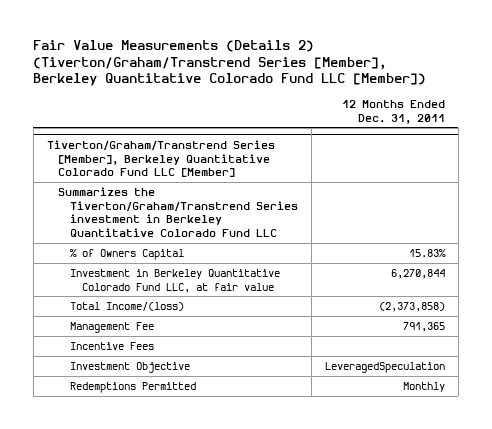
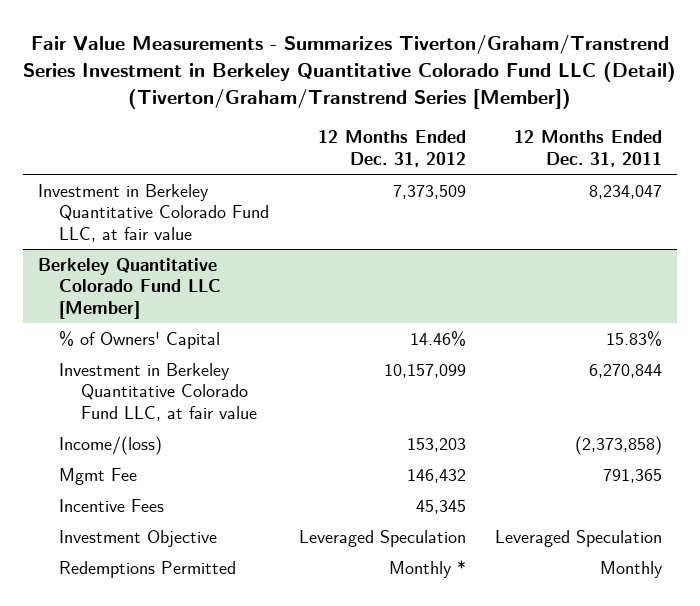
- Fair Value Measurements (Details 2) (Tiverton/Graham/Transtrend Series [Member], Berkeley Quantitative Colorado Fund LLC [Member])
+ Fair Value Measurements - Summarizes Tiverton/Graham/Transtrend Series Investment in Berkeley Quantitative Colorado Fund LLC (Detail) (Tiverton/Graham/Transtrend Series [Member])
- | 12 Months Ended Dec. 31, 2011
+ | 12 Months Ended Dec. 31, 2012 | 12 Months Ended Dec. 31, 2011
- Tiverton/Graham/Transtrend Series [Member], Berkeley Quantitative Colorado Fund LLC [Member]
- Summarizes the Tiverton/Graham/Transtrend Series investment in Berkeley Quantitative Colorado Fund LLC
- % of Owners Capital | 15.83%
+ Investment in Berkeley Quantitative Colorado Fund LLC, at fair value | 7,373,509 | 8,234,047
+ Berkeley Quantitative Colorado Fund LLC [Member]
+ % of Owners' Capital | 14.46% | 15.83%
- Total Income/(loss) | (2,373,858)
- Management Fee | 791,365
+ Income/(loss) | 153,203 | (2,373,858)
+ Mgmt Fee | 146,432 | 791,365
- Investment Objective | LeveragedSpeculation
+ Investment Objective | Leveraged Speculation | Leveraged Speculation

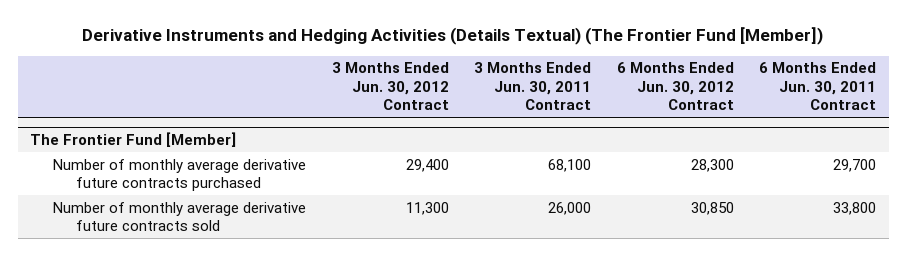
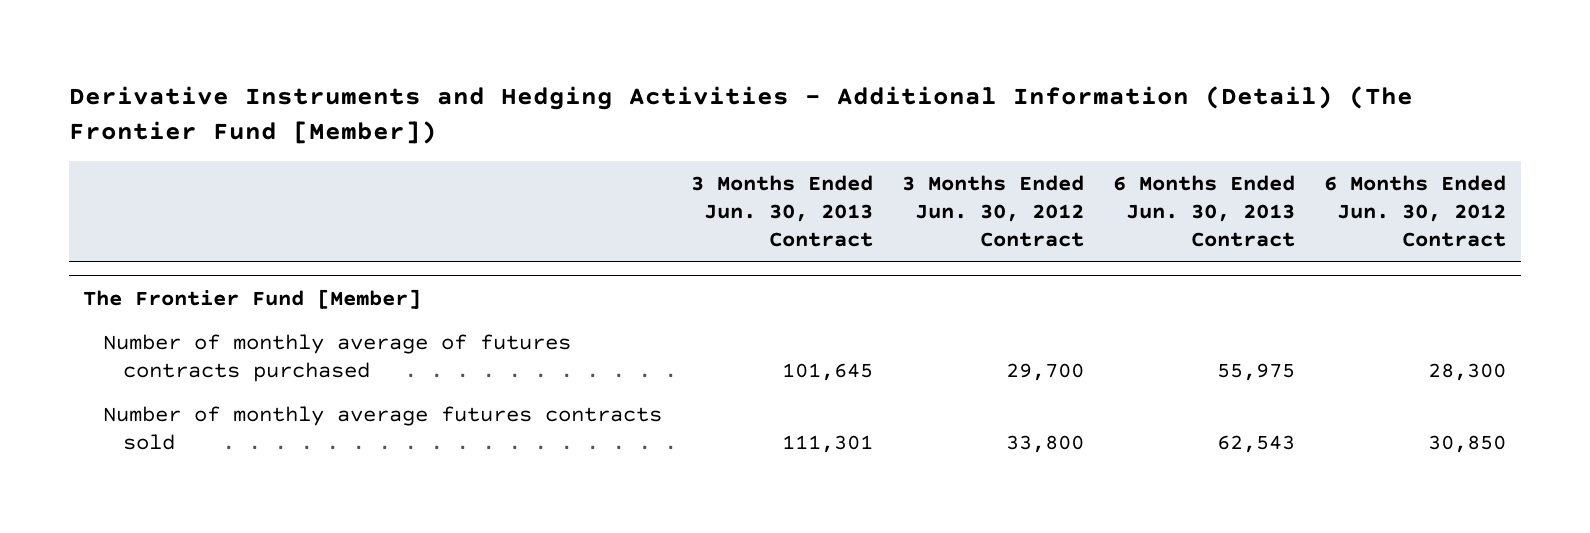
- Derivative Instruments and Hedging Activities (Details Textual) (The Frontier Fund [Member])
+ Derivative Instruments and Hedging Activities - Additional Information (Detail) (The Frontier Fund [Member])
- | 3 Months Ended Jun. 30, 2012 Contract | 3 Months Ended Jun. 30, 2011 Contract | 6 Months Ended Jun. 30, 2012 Contract | 6 Months Ended Jun. 30, 2011 Contract
+ | 3 Months Ended Jun. 30, 2013 Contract | 3 Months Ended Jun. 30, 2012 Contract | 6 Months Ended Jun. 30, 2013 Contract | 6 Months Ended Jun. 30, 2012 Contract
@ The Frontier Fund [Member]
- Number of monthly average derivative future contracts purchased | 29,400 | 68,100 | 28,300 | 29,700
- Number of monthly average derivative future contracts sold | 11,300 | 26,000 | 30,850 | 33,800
+ Number of monthly average of futures contracts purchased | 101,645 | 29,700 | 55,975 | 28,300
+ Number of monthly average futures contracts sold | 111,301 | 33,800 | 62,543 | 30,850

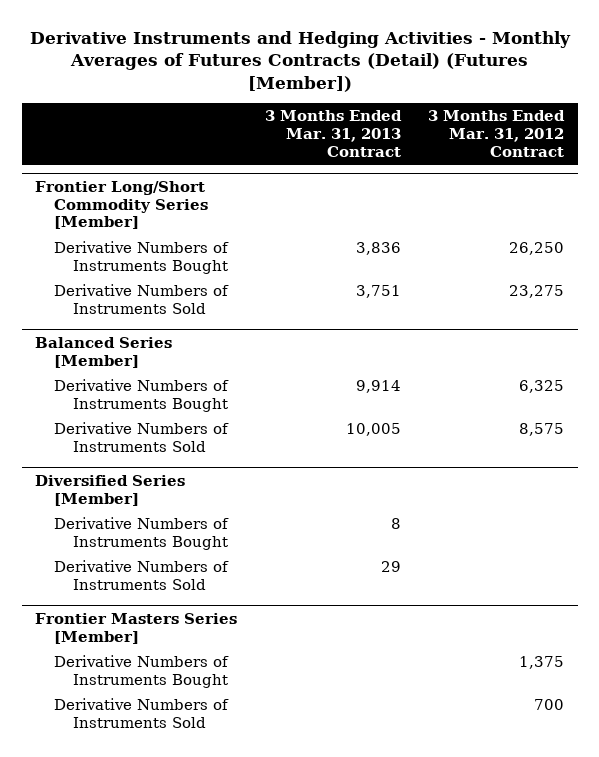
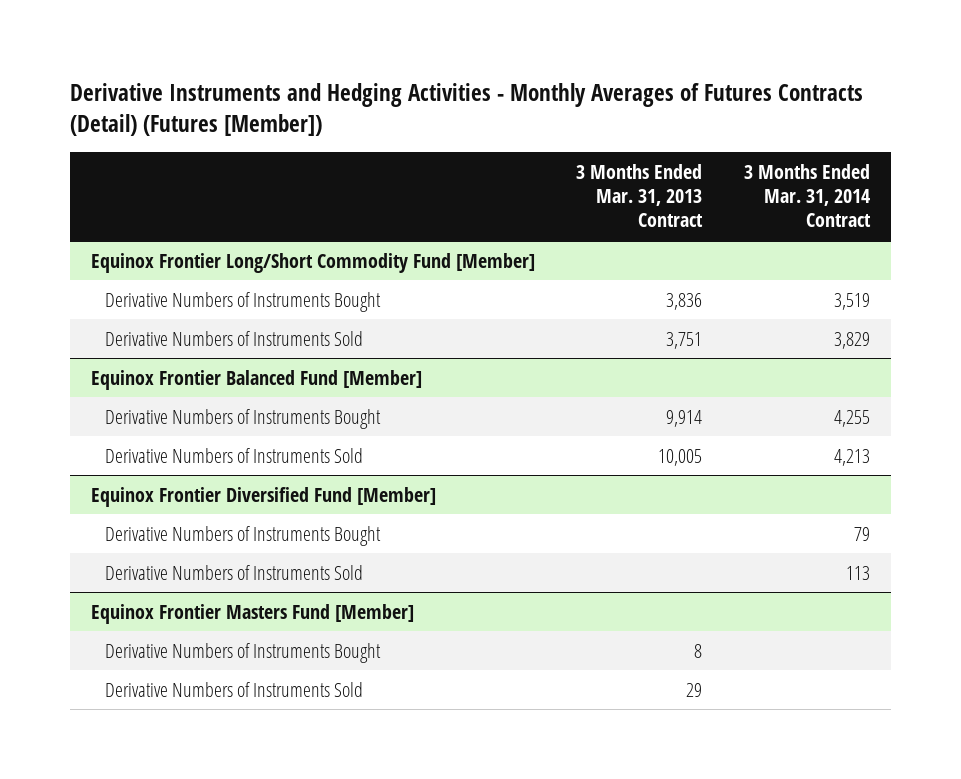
- | 3 Months Ended Mar. 31, 2013 Contract | 3 Months Ended Mar. 31, 2012 Contract
+ | 3 Months Ended Mar. 31, 2013 Contract | 3 Months Ended Mar. 31, 2014 Contract
- Frontier Long/Short Commodity Series [Member]
+ Equinox Frontier Long/Short Commodity Fund [Member]
- Balanced Series [Member]
+ Equinox Frontier Balanced Fund [Member]
- Diversified Series [Member]
- Derivative Numbers of Instruments Bought | 8 |
- Derivative Numbers of Instruments Sold | 29 |
- Frontier Masters Series [Member]
+ Equinox Frontier Diversified Fund [Member]
+ Equinox Frontier Masters Fund [Member]
+ Derivative Numbers of Instruments Bought | 8 |
+ Derivative Numbers of Instruments Sold | 29 |

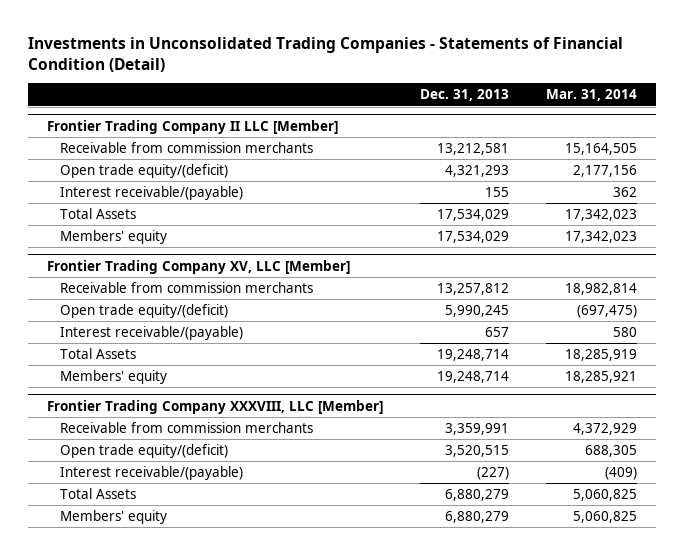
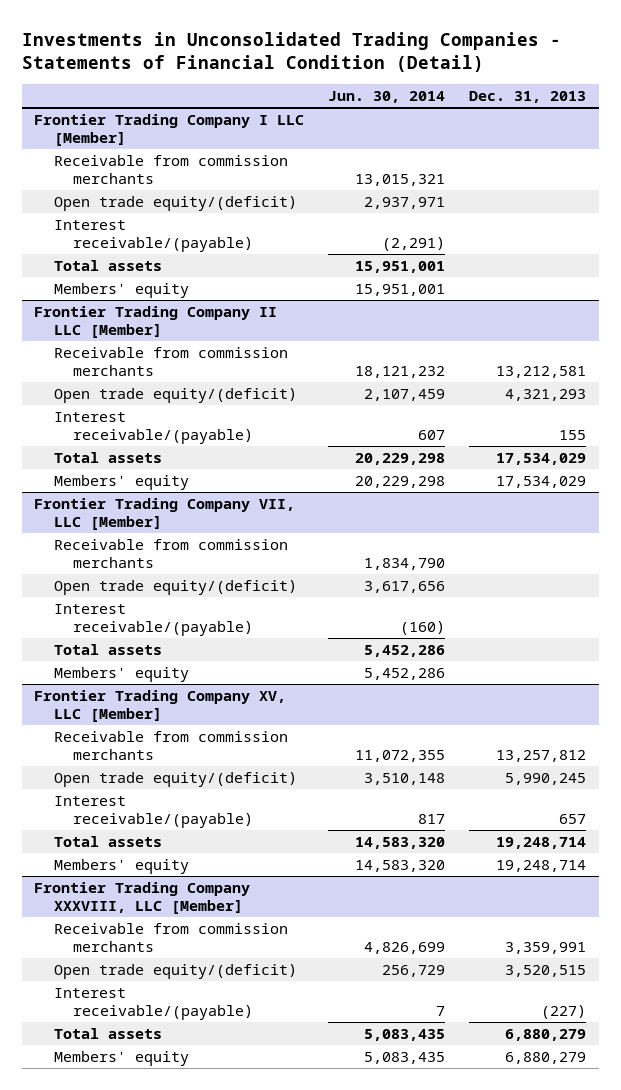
- | Dec. 31, 2013 | Mar. 31, 2014
+ | Jun. 30, 2014 | Dec. 31, 2013
+ Frontier Trading Company I LLC [Member]
+ Receivable from commission merchants | 13,015,321 |
+ Open trade equity/(deficit) | 2,937,971 |
+ Interest receivable/(payable) | (2,291) |
+ Total assets | 15,951,001 |
+ Members' equity | 15,951,001 |
@ Frontier Trading Company II LLC [Member]
- Total Assets | 17,534,029 | 17,342,023
+ Total assets | 20,229,298 | 17,534,029
+ Frontier Trading Company VII, LLC [Member]
+ Receivable from commission merchants | 1,834,790 |
+ Open trade equity/(deficit) | 3,617,656 |
+ Interest receivable/(payable) | (160) |
+ Total assets | 5,452,286 |
+ Members' equity | 5,452,286 |
@ Frontier Trading Company XV, LLC [Member]
- Total Assets | 19,248,714 | 18,285,919
+ Total assets | 14,583,320 | 19,248,714
@ Frontier Trading Company XXXVIII, LLC [Member]
- Total Assets | 6,880,279 | 5,060,825
+ Total assets | 5,083,435 | 6,880,279

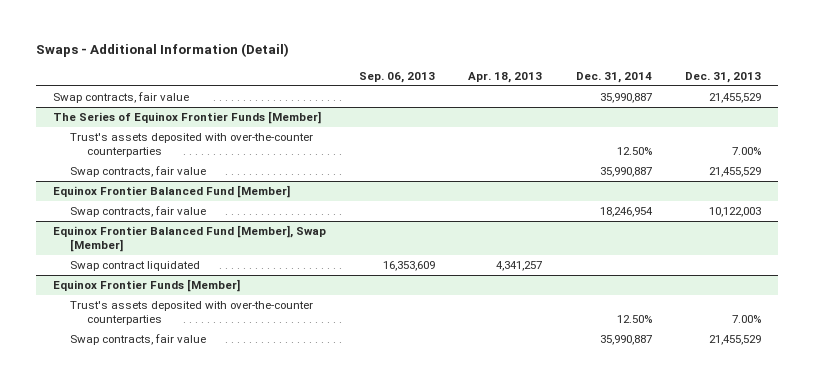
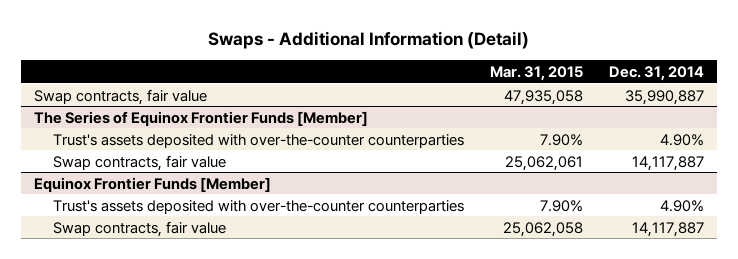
- | Sep. 06, 2013 | Apr. 18, 2013 | Dec. 31, 2014 | Dec. 31, 2013
+ | Mar. 31, 2015 | Dec. 31, 2014
@ The Series of Equinox Frontier Funds [Member]
- Trust's assets deposited with over-the-counter counterparties | | | 12.50% | 7.00%
- Swap contracts, fair value | | | 35,990,887 | 21,455,529
- Equinox Frontier Balanced Fund [Member]
- Swap contracts, fair value | | | 18,246,954 | 10,122,003
- Equinox Frontier Balanced Fund [Member], Swap [Member]
- Swap contract liquidated | 16,353,609 | 4,341,257 | |
@ The Series of Equinox Frontier Funds [Member]
+ Trust's assets deposited with over-the-counter counterparties | 7.90% | 4.90%
+ Swap contracts, fair value | 25,062,061 | 14,117,887
@ Equinox Frontier Funds [Member]
- Trust's assets deposited with over-the-counter counterparties | | | 12.50% | 7.00%
- Swap contracts, fair value | | | 35,990,887 | 21,455,529
+ Trust's assets deposited with over-the-counter counterparties | 7.90% | 4.90%
+ Swap contracts, fair value | 25,062,058 | 14,117,887

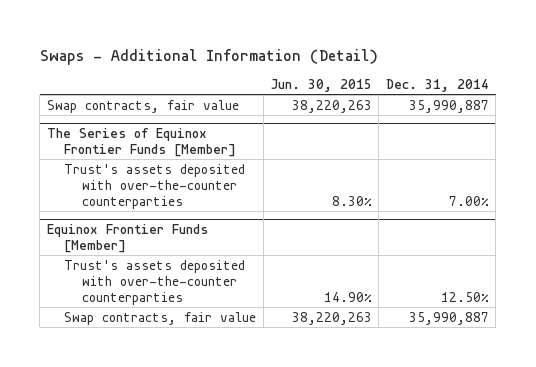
- | Mar. 31, 2015 | Dec. 31, 2014
+ | Jun. 30, 2015 | Dec. 31, 2014
@ The Series of Equinox Frontier Funds [Member]
- Trust's assets deposited with over-the-counter counterparties | 7.90% | 4.90%
- Swap contracts, fair value | 25,062,061 | 14,117,887
+ Trust's assets deposited with over-the-counter counterparties | 8.30% | 7.00%
@ Equinox Frontier Funds [Member]
- Trust's assets deposited with over-the-counter counterparties | 7.90% | 4.90%
- Swap contracts, fair value | 25,062,058 | 14,117,887
+ Trust's assets deposited with over-the-counter counterparties | 14.90% | 12.50%
+ Swap contracts, fair value | 38,220,263 | 35,990,887

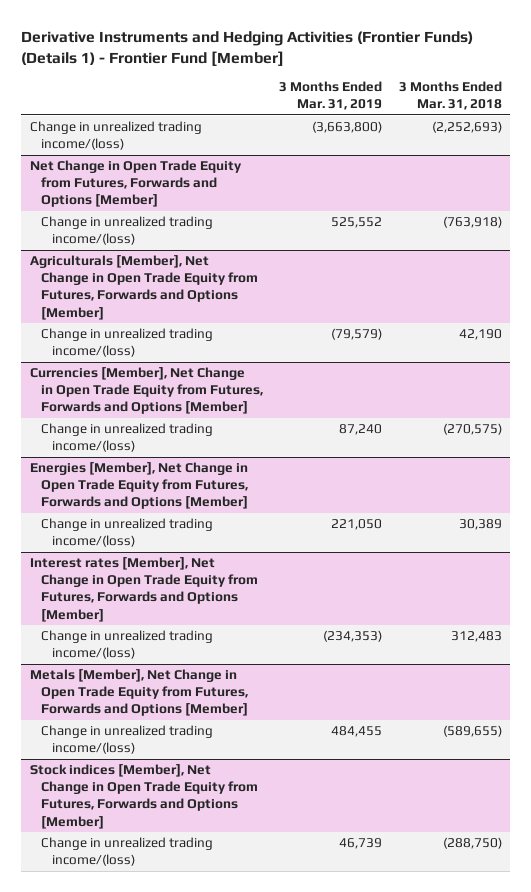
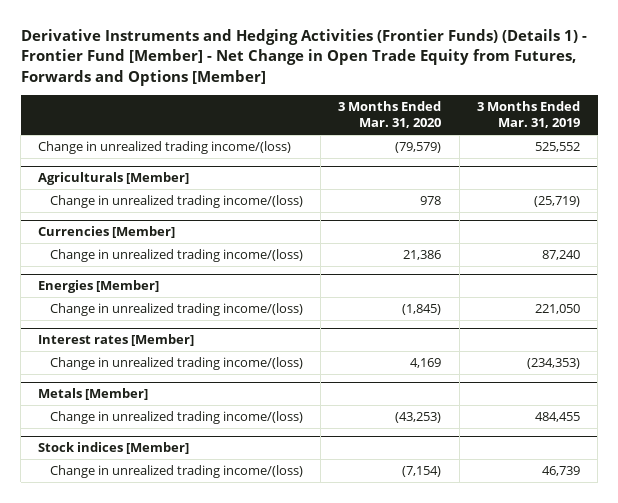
- Derivative Instruments and Hedging Activities (Frontier Funds) (Details 1) - Frontier Fund [Member]
+ Derivative Instruments and Hedging Activities (Frontier Funds) (Details 1) - Frontier Fund [Member] - Net Change in Open Trade Equity from Futures, Forwards and Options [Member]
- | 3 Months Ended Mar. 31, 2019 | 3 Months Ended Mar. 31, 2018
+ | 3 Months Ended Mar. 31, 2020 | 3 Months Ended Mar. 31, 2019
- Change in unrealized trading income/(loss) | (3,663,800) | (2,252,693)
- Net Change in Open Trade Equity from Futures, Forwards and Options [Member]
- Agriculturals [Member], Net Change in Open Trade Equity from Futures, Forwards and Options [Member]
- Change in unrealized trading income/(loss) | (79,579) | 42,190
- Currencies [Member], Net Change in Open Trade Equity from Futures, Forwards and Options [Member]
+ Agriculturals [Member]
+ Change in unrealized trading income/(loss) | 978 | (25,719)
+ Currencies [Member]
- Energies [Member], Net Change in Open Trade Equity from Futures, Forwards and Options [Member]
+ Energies [Member]
- Interest rates [Member], Net Change in Open Trade Equity from Futures, Forwards and Options [Member]
+ Interest rates [Member]
- Metals [Member], Net Change in Open Trade Equity from Futures, Forwards and Options [Member]
+ Metals [Member]
- Stock indices [Member], Net Change in Open Trade Equity from Futures, Forwards and Options [Member]
+ Stock indices [Member]

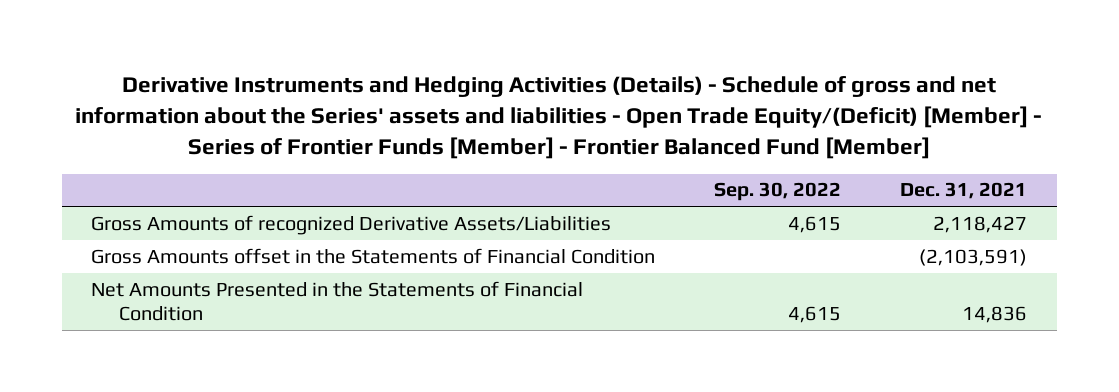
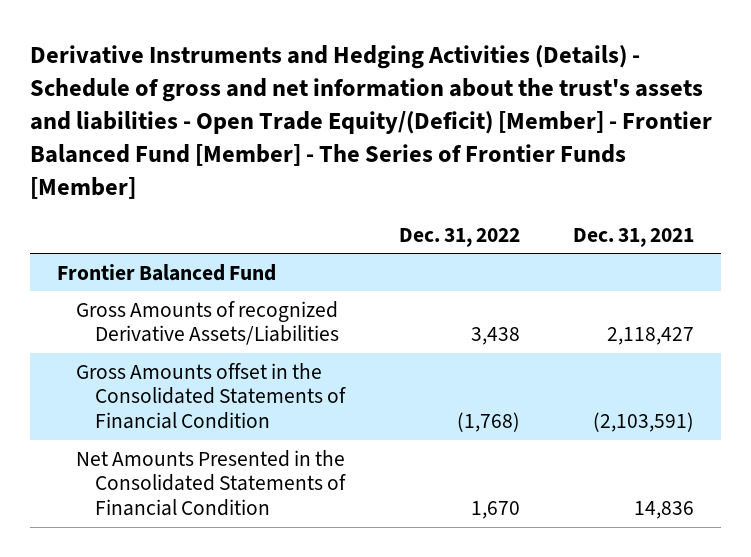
- Derivative Instruments and Hedging Activities (Details) - Schedule of gross and net information about the Series' assets and liabilities - Open Trade Equity/(Deficit) [Member] - Series of Frontier Funds [Member] - Frontier Balanced Fund [Member]
+ Derivative Instruments and Hedging Activities (Details) - Schedule of gross and net information about the trust's assets and liabilities - Open Trade Equity/(Deficit) [Member] - Frontier Balanced Fund [Member] - The Series of Frontier Funds [Member]
- | Sep. 30, 2022 | Dec. 31, 2021
+ | Dec. 31, 2022 | Dec. 31, 2021
+ Frontier Balanced Fund
- Gross Amounts offset in the Statements of Financial Condition | | (2,103,591)
- Net Amounts Presented in the Statements of Financial Condition | 4,615 | 14,836
+ Gross Amounts offset in the Consolidated Statements of Financial Condition | (1,768) | (2,103,591)
+ Net Amounts Presented in the Consolidated Statements of Financial Condition | 1,670 | 14,836

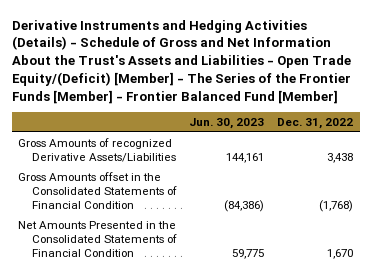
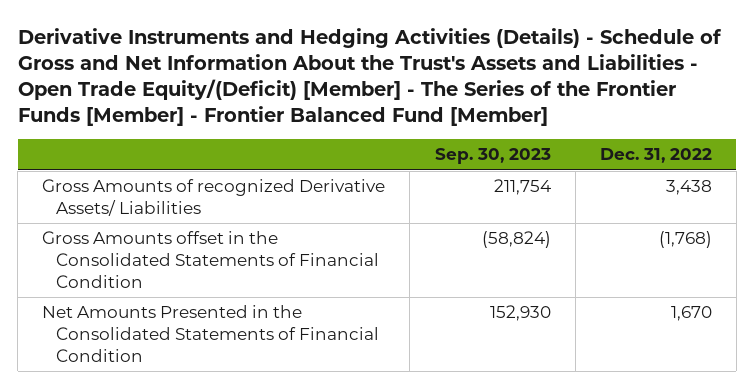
- | Jun. 30, 2023 | Dec. 31, 2022
+ | Sep. 30, 2023 | Dec. 31, 2022
- Gross Amounts of recognized Derivative Assets/Liabilities | 144,161 | 3,438
+ Gross Amounts of recognized Derivative Assets/ Liabilities | 211,754 | 3,438

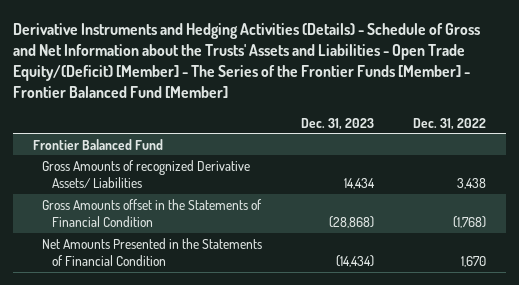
- Derivative Instruments and Hedging Activities (Details) - Schedule of Gross and Net Information About the Trust's Assets and Liabilities - Open Trade Equity/(Deficit) [Member] - The Series of the Frontier Funds [Member] - Frontier Balanced Fund [Member]
+ Derivative Instruments and Hedging Activities (Details) - Schedule of Gross and Net Information about the Trusts' Assets and Liabilities - Open Trade Equity/(Deficit) [Member] - The Series of the Frontier Funds [Member] - Frontier Balanced Fund [Member]
- | Sep. 30, 2023 | Dec. 31, 2022
+ | Dec. 31, 2023 | Dec. 31, 2022
+ Frontier Balanced Fund
- Gross Amounts offset in the Consolidated Statements of Financial Condition | (58,824) | (1,768)
- Net Amounts Presented in the Consolidated Statements of Financial Condition | 152,930 | 1,670
+ Gross Amounts offset in the Statements of Financial Condition | (28,868) | (1,768)
+ Net Amounts Presented in the Statements of Financial Condition | (14,434) | 1,670

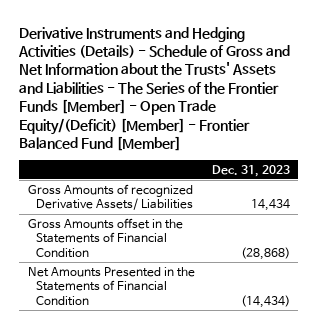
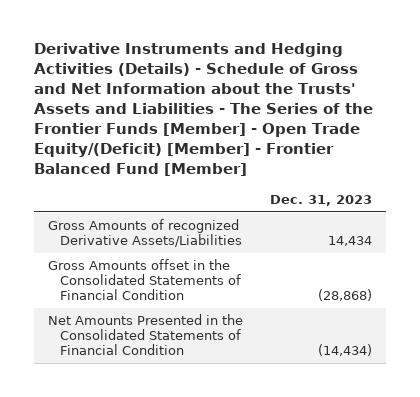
- Gross Amounts of recognized Derivative Assets/ Liabilities | 14,434
- Gross Amounts offset in the Statements of Financial Condition | (28,868)
- Net Amounts Presented in the Statements of Financial Condition | (14,434)
+ Gross Amounts of recognized Derivative Assets/Liabilities | 14,434
+ Gross Amounts offset in the Consolidated Statements of Financial Condition | (28,868)
+ Net Amounts Presented in the Consolidated Statements of Financial Condition | (14,434)

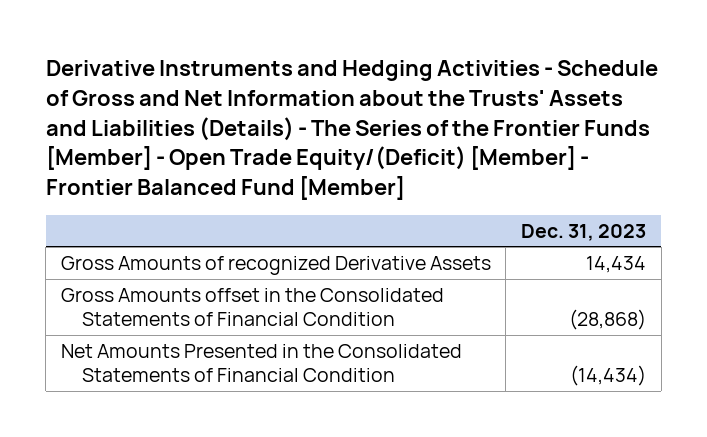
- Derivative Instruments and Hedging Activities (Details) - Schedule of Gross and Net Information about the Trusts' Assets and Liabilities - The Series of the Frontier Funds [Member] - Open Trade Equity/(Deficit) [Member] - Frontier Balanced Fund [Member]
+ Derivative Instruments and Hedging Activities - Schedule of Gross and Net Information about the Trusts' Assets and Liabilities (Details) - The Series of the Frontier Funds [Member] - Open Trade Equity/(Deficit) [Member] - Frontier Balanced Fund [Member]
- Gross Amounts of recognized Derivative Assets/Liabilities | 14,434
+ Gross Amounts of recognized Derivative Assets | 14,434

